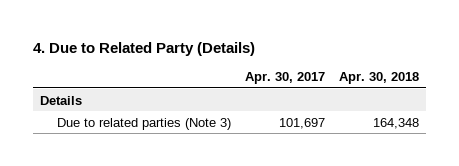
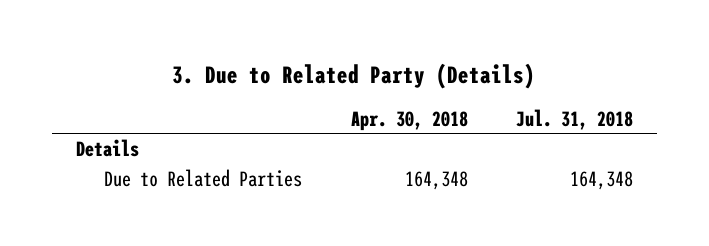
- 4. Due to Related Party (Details)
+ 3. Due to Related Party (Details)
- | Apr. 30, 2017 | Apr. 30, 2018
+ | Apr. 30, 2018 | Jul. 31, 2018
- Due to related parties (Note 3) | 101,697 | 164,348
+ Due to Related Parties | 164,348 | 164,348

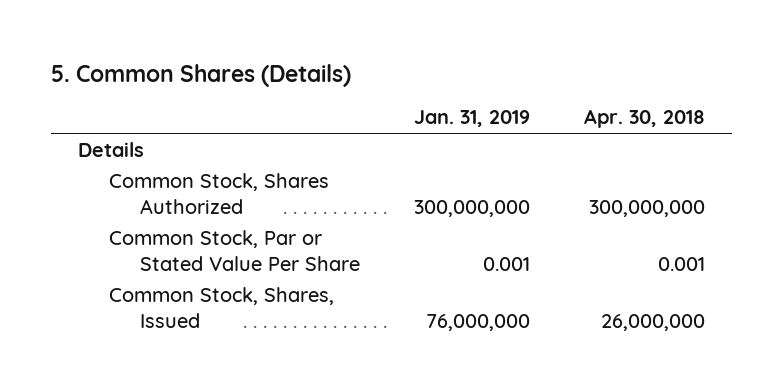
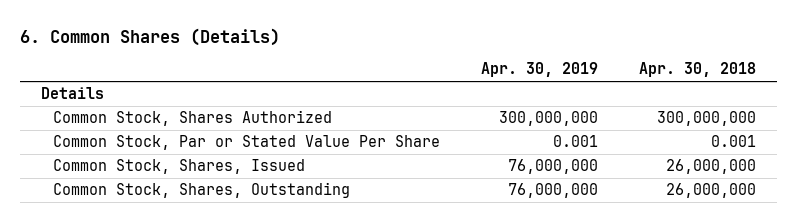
- 5. Common Shares (Details)
+ 6. Common Shares (Details)
- | Jan. 31, 2019 | Apr. 30, 2018
+ | Apr. 30, 2019 | Apr. 30, 2018
+ Common Stock, Shares, Outstanding | 76,000,000 | 26,000,000

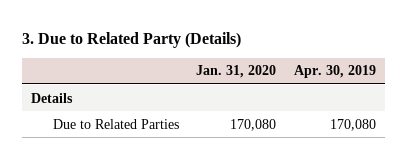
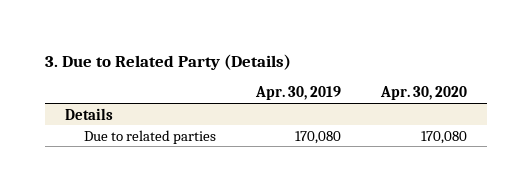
- | Jan. 31, 2020 | Apr. 30, 2019
+ | Apr. 30, 2019 | Apr. 30, 2020
- Due to Related Parties | 170,080 | 170,080
+ Due to related parties | 170,080 | 170,080

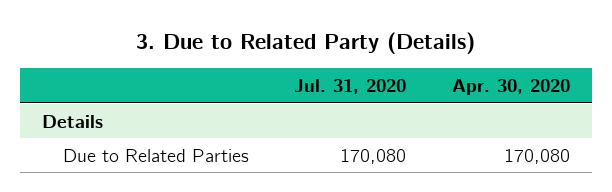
- | Apr. 30, 2019 | Apr. 30, 2020
+ | Jul. 31, 2020 | Apr. 30, 2020
- Due to related parties | 170,080 | 170,080
+ Due to Related Parties | 170,080 | 170,080

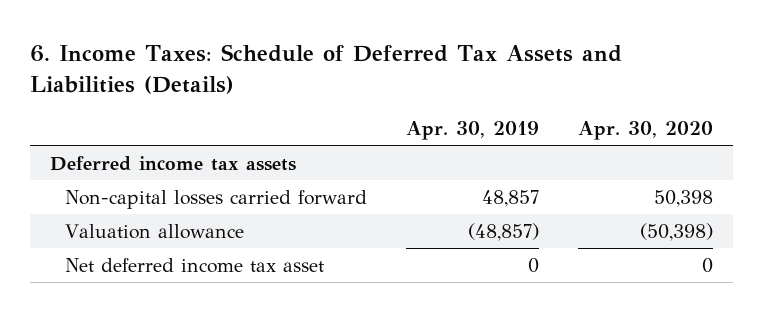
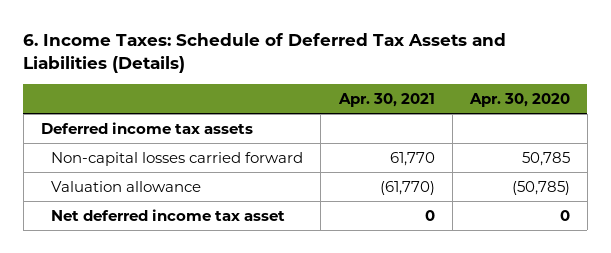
- | Apr. 30, 2019 | Apr. 30, 2020
+ | Apr. 30, 2021 | Apr. 30, 2020
- Non-capital losses carried forward | 48,857 | 50,398
- Valuation allowance | (48,857) | (50,398)
+ Non-capital losses carried forward | 61,770 | 50,785
+ Valuation allowance | (61,770) | (50,785)

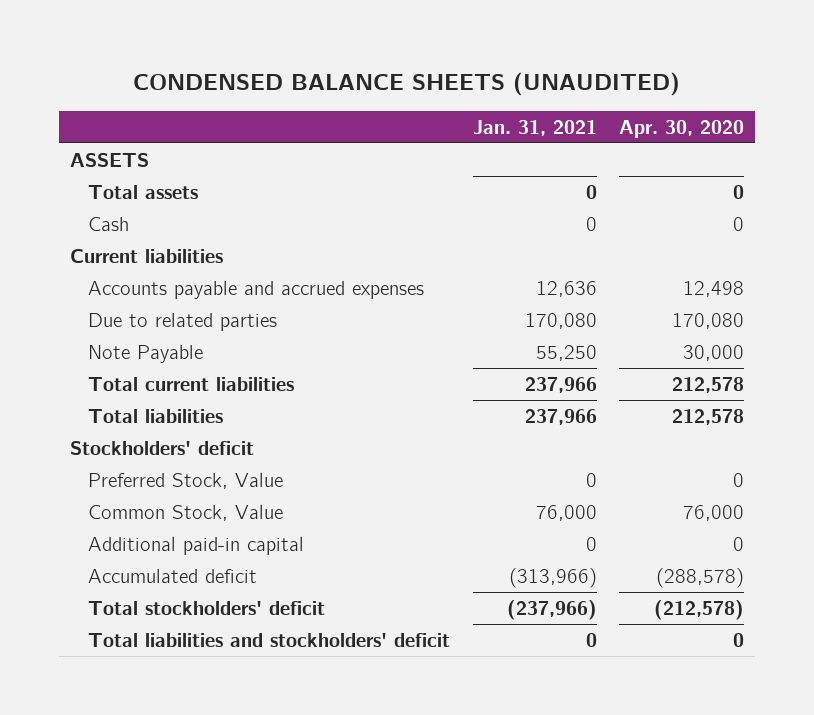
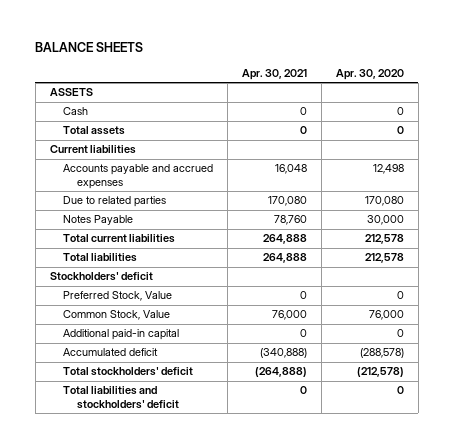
- CONDENSED BALANCE SHEETS (UNAUDITED)
+ BALANCE SHEETS
- | Jan. 31, 2021 | Apr. 30, 2020
+ | Apr. 30, 2021 | Apr. 30, 2020
moved down: Total assets | 0 | 0
- Note Payable | 55,250 | 30,000
+ Notes Payable | 78,760 | 30,000

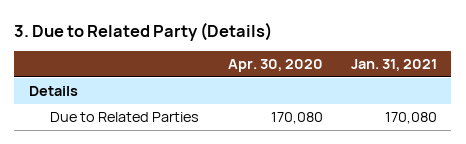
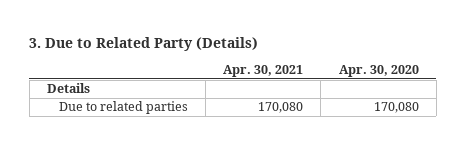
- | Apr. 30, 2020 | Jan. 31, 2021
+ | Apr. 30, 2021 | Apr. 30, 2020
- Due to Related Parties | 170,080 | 170,080
+ Due to related parties | 170,080 | 170,080

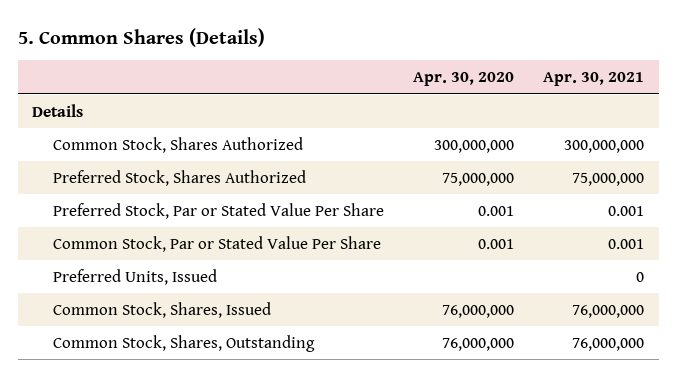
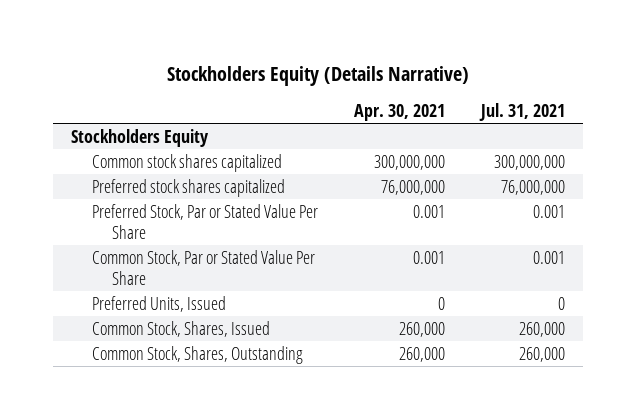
- 5. Common Shares (Details)
+ Stockholders Equity (Details Narrative)
- | Apr. 30, 2020 | Apr. 30, 2021
+ | Apr. 30, 2021 | Jul. 31, 2021
- Details
- Common Stock, Shares Authorized | 300,000,000 | 300,000,000
- Preferred Stock, Shares Authorized | 75,000,000 | 75,000,000
+ Stockholders Equity
+ Common stock shares capitalized | 300,000,000 | 300,000,000
+ Preferred stock shares capitalized | 76,000,000 | 76,000,000
- Common Stock, Shares, Issued | 76,000,000 | 76,000,000
- Common Stock, Shares, Outstanding | 76,000,000 | 76,000,000
+ Common Stock, Shares, Issued | 260,000 | 260,000
+ Common Stock, Shares, Outstanding | 260,000 | 260,000

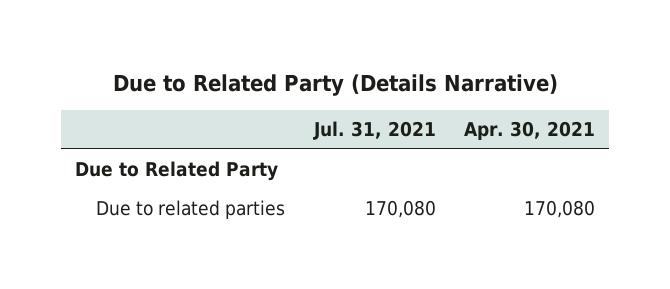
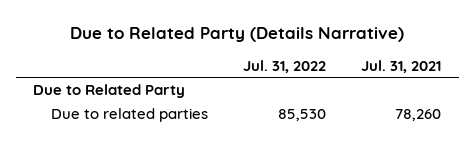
- | Jul. 31, 2021 | Apr. 30, 2021
+ | Jul. 31, 2022 | Jul. 31, 2021
- Due to related parties | 170,080 | 170,080
+ Due to related parties | 85,530 | 78,260

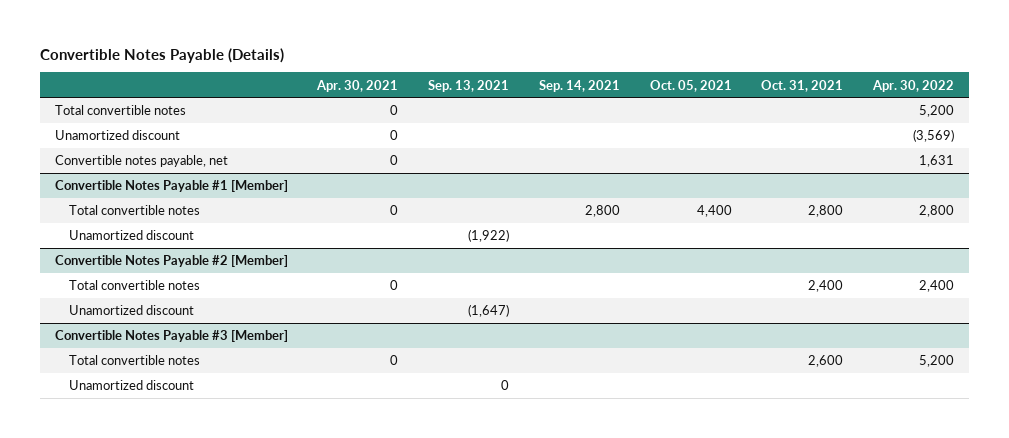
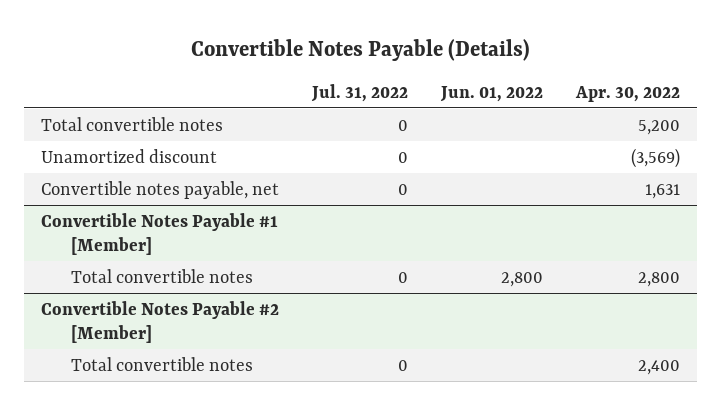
- | Apr. 30, 2021 | Sep. 13, 2021 | Sep. 14, 2021 | Oct. 05, 2021 | Oct. 31, 2021 | Apr. 30, 2022
+ | Jul. 31, 2022 | Jun. 01, 2022 | Apr. 30, 2022
@ Convertible Notes Payable #1 [Member]
- Unamortized discount | | (1,922) | | | |
@ Convertible Notes Payable #2 [Member]
- Unamortized discount | | (1,647) | | | |
- Convertible Notes Payable #3 [Member]
- Total convertible notes | 0 | | | | 2,600 | 5,200
- Unamortized discount | | 0 | | | |

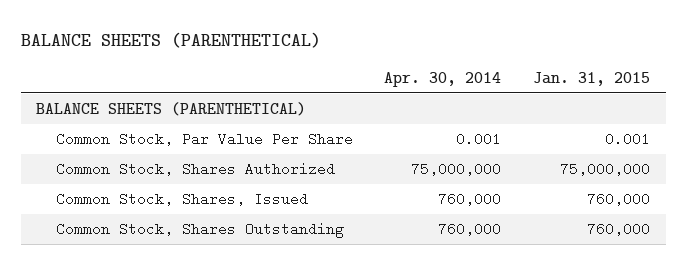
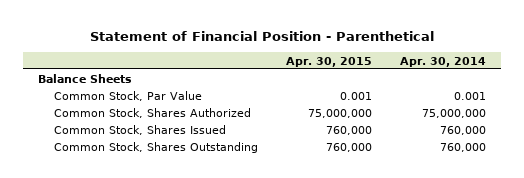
- BALANCE SHEETS (PARENTHETICAL)
+ Statement of Financial Position - Parenthetical
- | Apr. 30, 2014 | Jan. 31, 2015
+ | Apr. 30, 2015 | Apr. 30, 2014
- BALANCE SHEETS (PARENTHETICAL)
- Common Stock, Par Value Per Share | 0.001 | 0.001
+ Balance Sheets
+ Common Stock, Par Value | 0.001 | 0.001
- Common Stock, Shares, Issued | 760,000 | 760,000
+ Common Stock, Shares Issued | 760,000 | 760,000

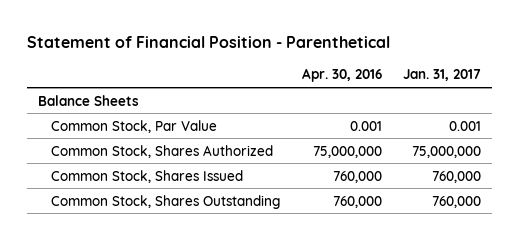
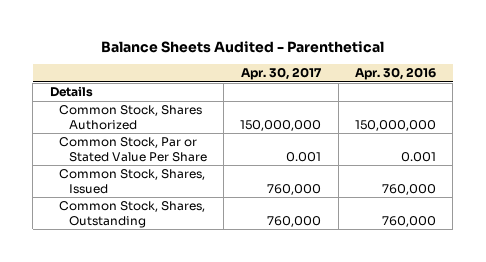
- Statement of Financial Position - Parenthetical
+ Balance Sheets Audited - Parenthetical
- | Apr. 30, 2016 | Jan. 31, 2017
+ | Apr. 30, 2017 | Apr. 30, 2016
- Balance Sheets
- Common Stock, Par Value | 0.001 | 0.001
- Common Stock, Shares Authorized | 75,000,000 | 75,000,000
- Common Stock, Shares Issued | 760,000 | 760,000
- Common Stock, Shares Outstanding | 760,000 | 760,000
+ Details
+ Common Stock, Shares Authorized | 150,000,000 | 150,000,000
+ Common Stock, Par or Stated Value Per Share | 0.001 | 0.001
+ Common Stock, Shares, Issued | 760,000 | 760,000
+ Common Stock, Shares, Outstanding | 760,000 | 760,000

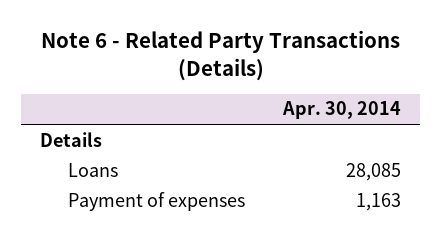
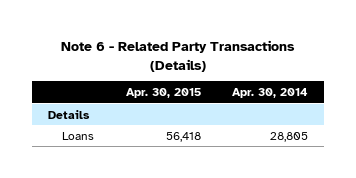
- | Apr. 30, 2014
+ | Apr. 30, 2015 | Apr. 30, 2014
- Loans | 28,085
- Payment of expenses | 1,163
+ Loans | 56,418 | 28,805

